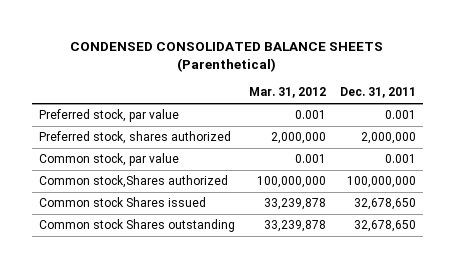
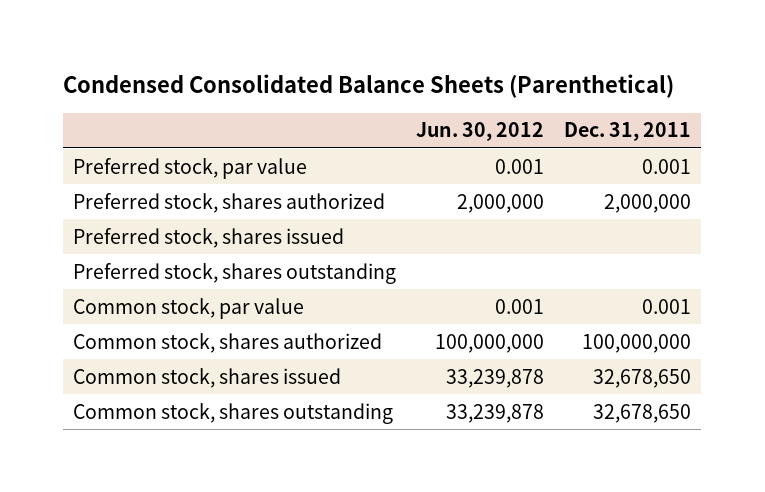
- CONDENSED CONSOLIDATED BALANCE SHEETS (Parenthetical)
+ Condensed Consolidated Balance Sheets (Parenthetical)
- | Mar. 31, 2012 | Dec. 31, 2011
+ | Jun. 30, 2012 | Dec. 31, 2011
+ Preferred stock, shares issued
+ Preferred stock, shares outstanding
- Common stock,Shares authorized | 100,000,000 | 100,000,000
- Common stock Shares issued | 33,239,878 | 32,678,650
- Common stock Shares outstanding | 33,239,878 | 32,678,650
+ Common stock, shares authorized | 100,000,000 | 100,000,000
+ Common stock, shares issued | 33,239,878 | 32,678,650
+ Common stock, shares outstanding | 33,239,878 | 32,678,650

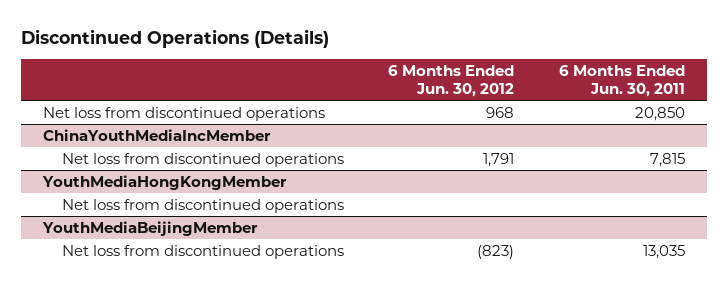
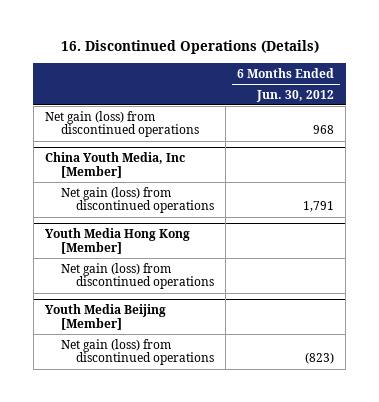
- Discontinued Operations (Details)
+ 16. Discontinued Operations (Details)
- | 6 Months Ended Jun. 30, 2012 | 6 Months Ended Jun. 30, 2011
+ | 6 Months Ended Jun. 30, 2012
- Net loss from discontinued operations | 968 | 20,850
- ChinaYouthMediaIncMember
- Net loss from discontinued operations | 1,791 | 7,815
- YouthMediaHongKongMember
- Net loss from discontinued operations
- YouthMediaBeijingMember
- Net loss from discontinued operations | (823) | 13,035
+ Net gain (loss) from discontinued operations | 968
+ China Youth Media, Inc [Member]
+ Net gain (loss) from discontinued operations | 1,791
+ Youth Media Hong Kong [Member]
+ Net gain (loss) from discontinued operations
+ Youth Media Beijing [Member]
+ Net gain (loss) from discontinued operations | (823)

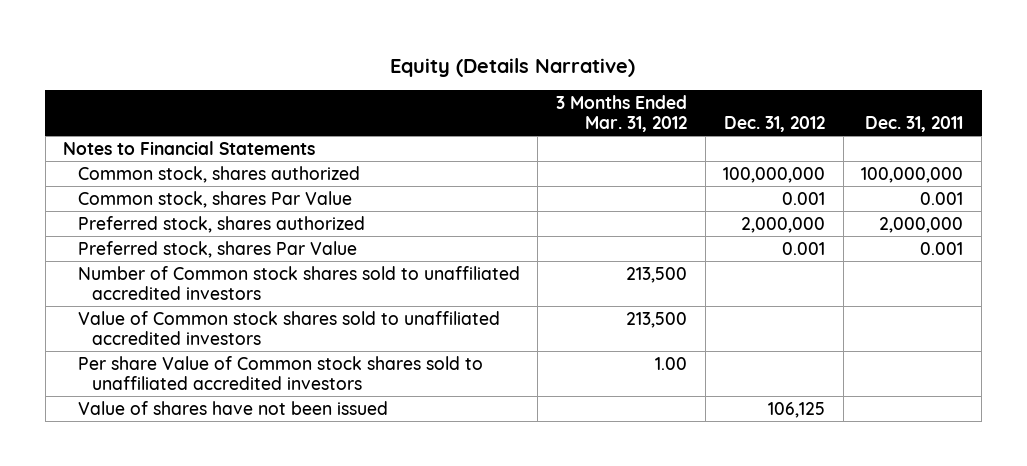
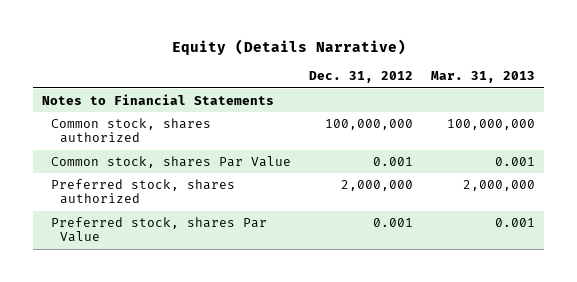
- | 3 Months Ended Mar. 31, 2012 | Dec. 31, 2012 | Dec. 31, 2011
+ | Dec. 31, 2012 | Mar. 31, 2013
- Number of Common stock shares sold to unaffiliated accredited investors | 213,500 | |
- Value of Common stock shares sold to unaffiliated accredited investors | 213,500 | |
- Per share Value of Common stock shares sold to unaffiliated accredited investors | 1.00 | |
- Value of shares have not been issued | | 106,125 |

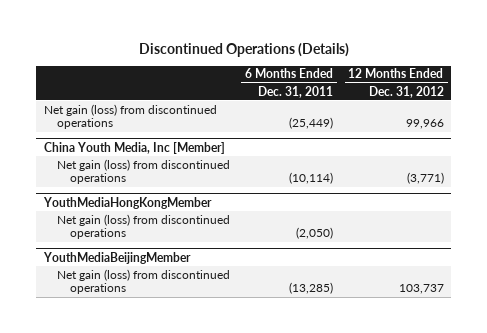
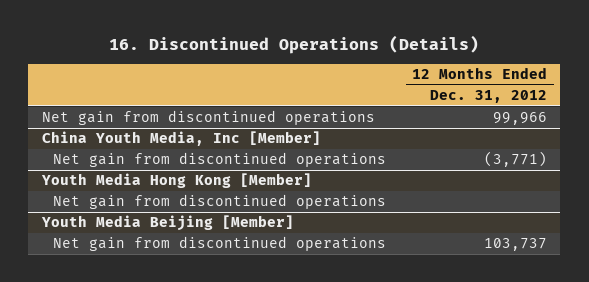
- Discontinued Operations (Details)
+ 16. Discontinued Operations (Details)
- | 6 Months Ended Dec. 31, 2011 | 12 Months Ended Dec. 31, 2012
+ | 12 Months Ended Dec. 31, 2012
- Net gain (loss) from discontinued operations | (25,449) | 99,966
+ Net gain from discontinued operations | 99,966
@ China Youth Media, Inc [Member]
- Net gain (loss) from discontinued operations | (10,114) | (3,771)
- YouthMediaHongKongMember
- Net gain (loss) from discontinued operations | (2,050) |
- YouthMediaBeijingMember
- Net gain (loss) from discontinued operations | (13,285) | 103,737
@ China Youth Media, Inc [Member]
+ Net gain from discontinued operations | (3,771)
+ Youth Media Hong Kong [Member]
+ Net gain from discontinued operations
+ Youth Media Beijing [Member]
+ Net gain from discontinued operations | 103,737

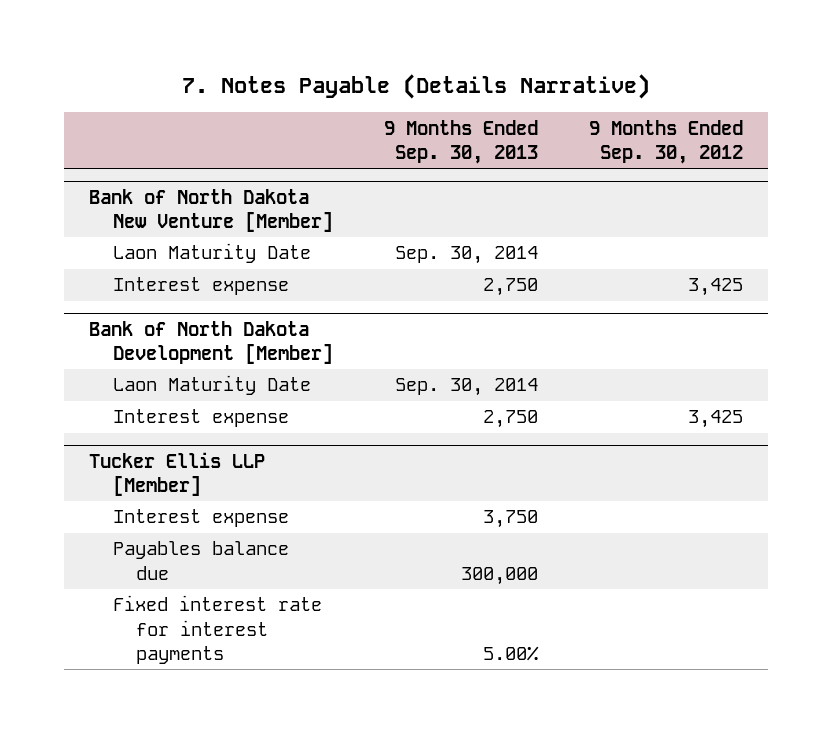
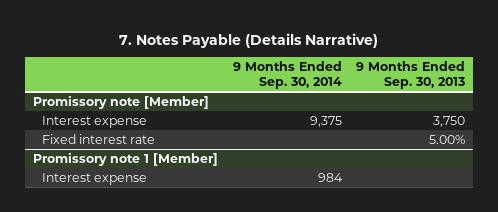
- | 9 Months Ended Sep. 30, 2013 | 9 Months Ended Sep. 30, 2012
+ | 9 Months Ended Sep. 30, 2014 | 9 Months Ended Sep. 30, 2013
- Bank of North Dakota New Venture [Member]
- Laon Maturity Date | Sep. 30, 2014 |
- Interest expense | 2,750 | 3,425
- Bank of North Dakota Development [Member]
- Laon Maturity Date | Sep. 30, 2014 |
- Interest expense | 2,750 | 3,425
- Tucker Ellis LLP [Member]
+ Promissory note [Member]
- Payables balance due | 300,000 |
- Fixed interest rate for interest payments | 5.00% |
+ Fixed interest rate | | 5.00%
+ Promissory note 1 [Member]
+ Interest expense | 984 |

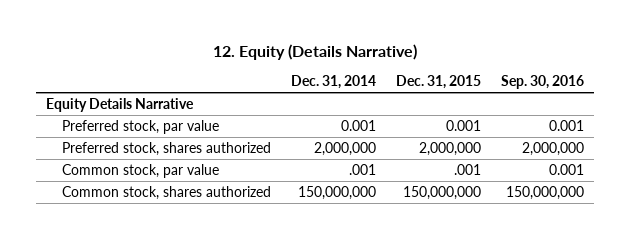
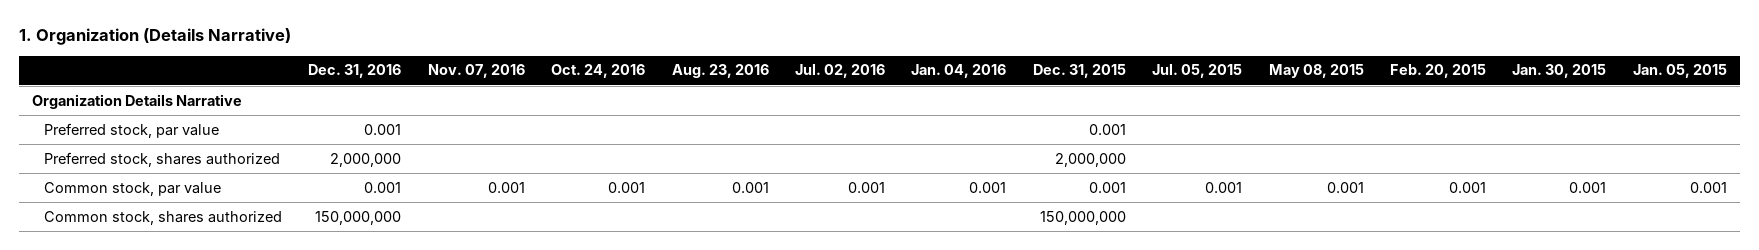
- 12. Equity (Details Narrative)
+ 1. Organization (Details Narrative)
- | Dec. 31, 2014 | Dec. 31, 2015 | Sep. 30, 2016
+ | Dec. 31, 2016 | Nov. 07, 2016 | Oct. 24, 2016 | Aug. 23, 2016 | Jul. 02, 2016 | Jan. 04, 2016 | Dec. 31, 2015 | Jul. 05, 2015 | May 08, 2015 | Feb. 20, 2015 | Jan. 30, 2015 | Jan. 05, 2015
- Equity Details Narrative
+ Organization Details Narrative
- Common stock, par value | .001 | .001 | 0.001
+ Common stock, par value | 0.001 | 0.001 | 0.001 | 0.001 | 0.001 | 0.001 | 0.001 | 0.001 | 0.001 | 0.001 | 0.001 | 0.001

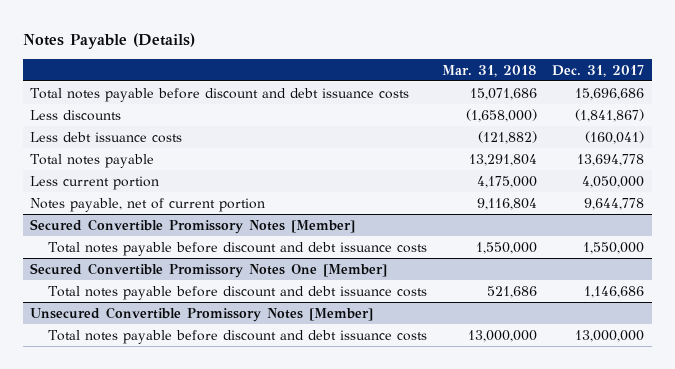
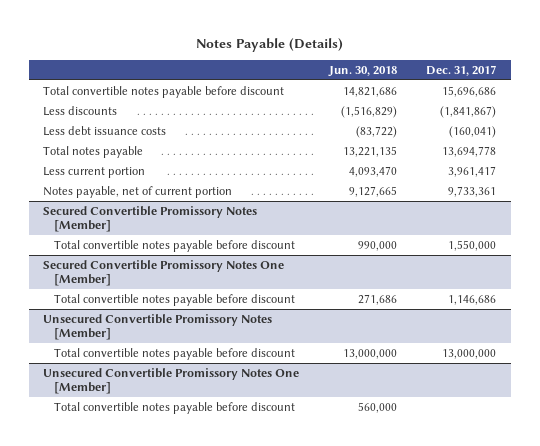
- | Mar. 31, 2018 | Dec. 31, 2017
+ | Jun. 30, 2018 | Dec. 31, 2017
- Total notes payable before discount and debt issuance costs | 15,071,686 | 15,696,686
+ Total convertible notes payable before discount | 14,821,686 | 15,696,686
- Less current portion | 4,175,000 | 4,050,000
- Notes payable, net of current portion | 9,116,804 | 9,644,778
+ Less current portion | 4,093,470 | 3,961,417
+ Notes payable, net of current portion | 9,127,665 | 9,733,361
@ Secured Convertible Promissory Notes [Member]
- Total notes payable before discount and debt issuance costs | 1,550,000 | 1,550,000
+ Total convertible notes payable before discount | 990,000 | 1,550,000
@ Secured Convertible Promissory Notes One [Member]
- Total notes payable before discount and debt issuance costs | 521,686 | 1,146,686
+ Total convertible notes payable before discount | 271,686 | 1,146,686
@ Unsecured Convertible Promissory Notes [Member]
- Total notes payable before discount and debt issuance costs | 13,000,000 | 13,000,000
+ Total convertible notes payable before discount | 13,000,000 | 13,000,000
+ Unsecured Convertible Promissory Notes One [Member]
+ Total convertible notes payable before discount | 560,000 |

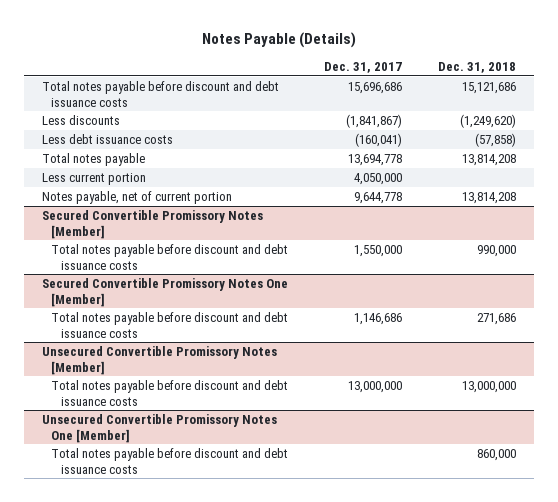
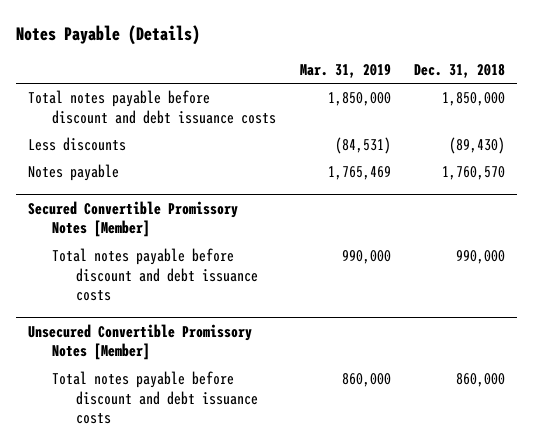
- | Dec. 31, 2017 | Dec. 31, 2018
+ | Mar. 31, 2019 | Dec. 31, 2018
- Total notes payable before discount and debt issuance costs | 15,696,686 | 15,121,686
- Less discounts | (1,841,867) | (1,249,620)
- Less debt issuance costs | (160,041) | (57,858)
- Total notes payable | 13,694,778 | 13,814,208
- Less current portion | 4,050,000 |
- Notes payable, net of current portion | 9,644,778 | 13,814,208
+ Total notes payable before discount and debt issuance costs | 1,850,000 | 1,850,000
+ Less discounts | (84,531) | (89,430)
+ Notes payable | 1,765,469 | 1,760,570
- Secured Convertible Promissory Notes One [Member]
- Total notes payable before discount and debt issuance costs | 1,146,686 | 271,686
@ Unsecured Convertible Promissory Notes [Member]
- Total notes payable before discount and debt issuance costs | 13,000,000 | 13,000,000
- Unsecured Convertible Promissory Notes One [Member]

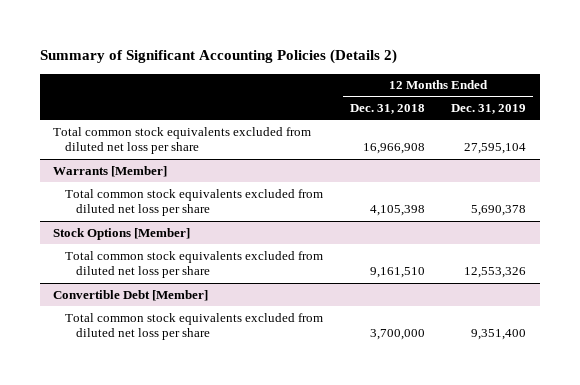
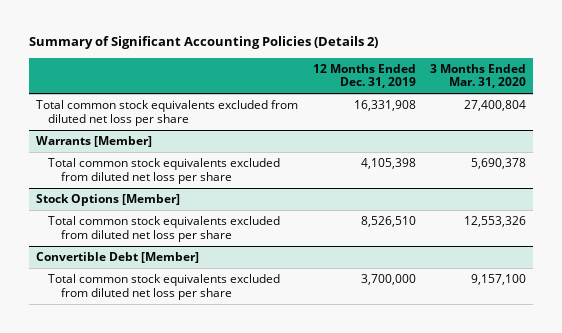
- | 12 Months Ended Dec. 31, 2018 | 12 Months Ended Dec. 31, 2019
+ | 12 Months Ended Dec. 31, 2019 | 3 Months Ended Mar. 31, 2020
- Total common stock equivalents excluded from diluted net loss per share | 16,966,908 | 27,595,104
+ Total common stock equivalents excluded from diluted net loss per share | 16,331,908 | 27,400,804
@ Warrants [Member]
- Total common stock equivalents excluded from diluted net loss per share | 4,105,398 | 5,690,378
+ Total common stock equivalents excluded from diluted net loss per share | 4,105,398 | 5,690,378
@ Stock Options [Member]
- Total common stock equivalents excluded from diluted net loss per share | 9,161,510 | 12,553,326
+ Total common stock equivalents excluded from diluted net loss per share | 8,526,510 | 12,553,326
@ Convertible Debt [Member]
- Total common stock equivalents excluded from diluted net loss per share | 3,700,000 | 9,351,400
+ Total common stock equivalents excluded from diluted net loss per share | 3,700,000 | 9,157,100

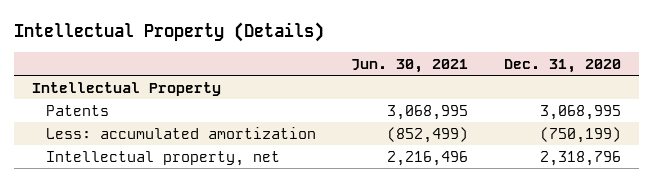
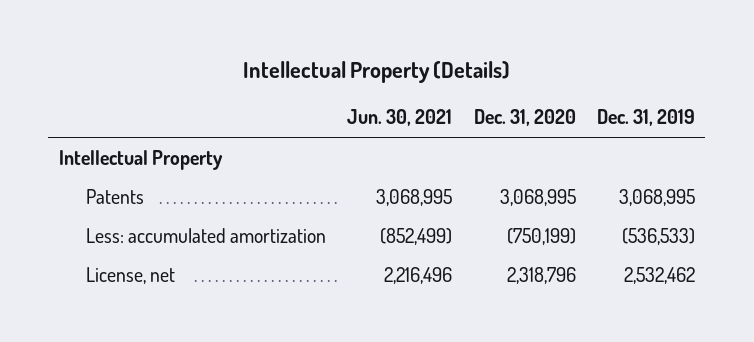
- | Jun. 30, 2021 | Dec. 31, 2020
+ | Jun. 30, 2021 | Dec. 31, 2020 | Dec. 31, 2019
- Intellectual property, net | 2,216,496 | 2,318,796
+ License, net | 2,216,496 | 2,318,796 | 2,532,462

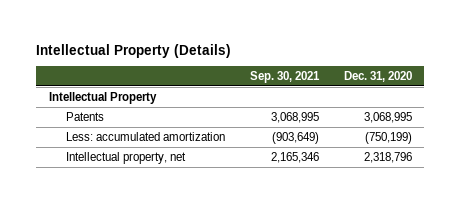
- | Jun. 30, 2021 | Dec. 31, 2020 | Dec. 31, 2019
+ | Sep. 30, 2021 | Dec. 31, 2020
- License, net | 2,216,496 | 2,318,796 | 2,532,462
+ Intellectual property, net | 2,165,346 | 2,318,796

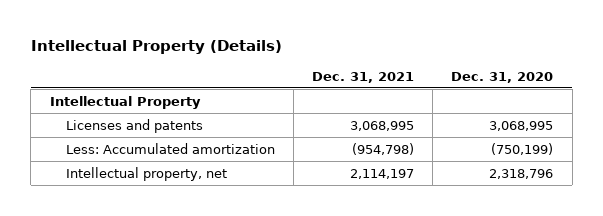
- | Sep. 30, 2021 | Dec. 31, 2020
+ | Dec. 31, 2021 | Dec. 31, 2020
- Patents | 3,068,995 | 3,068,995
- Less: accumulated amortization | (903,649) | (750,199)
+ Licenses and patents | 3,068,995 | 3,068,995
+ Less: Accumulated amortization | (954,798) | (750,199)

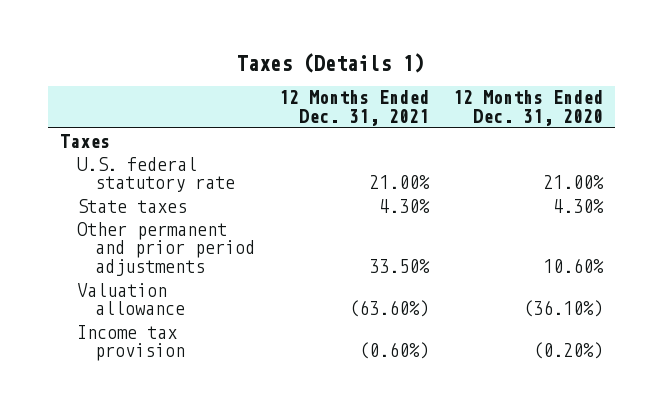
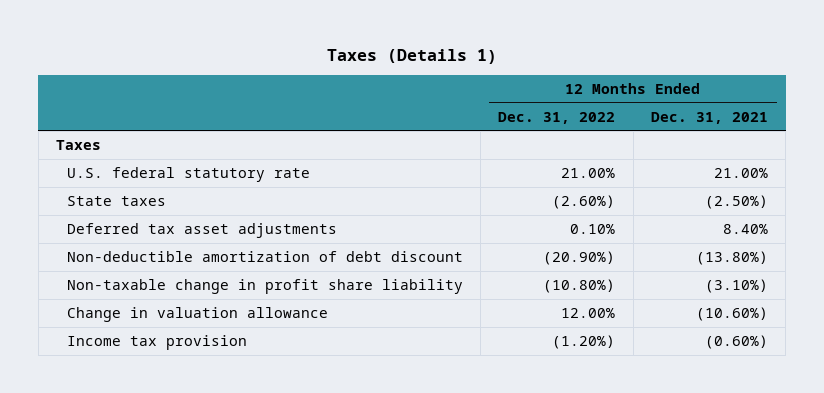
- | 12 Months Ended Dec. 31, 2021 | 12 Months Ended Dec. 31, 2020
+ | 12 Months Ended Dec. 31, 2022 | 12 Months Ended Dec. 31, 2021
- State taxes | 4.30% | 4.30%
- Other permanent and prior period adjustments | 33.50% | 10.60%
- Valuation allowance | (63.60%) | (36.10%)
+ State taxes | (2.60%) | (2.50%)
+ Deferred tax asset adjustments | 0.10% | 8.40%
+ Non-deductible amortization of debt discount | (20.90%) | (13.80%)
+ Non-taxable change in profit share liability | (10.80%) | (3.10%)
+ Change in valuation allowance | 12.00% | (10.60%)

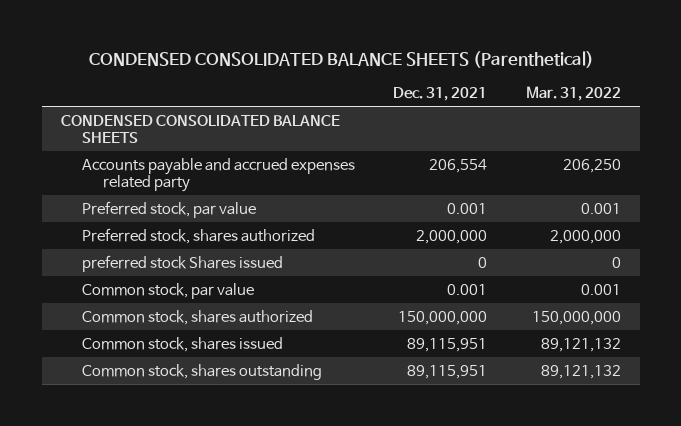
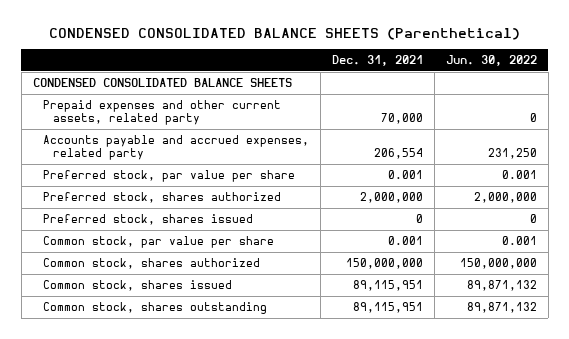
- | Dec. 31, 2021 | Mar. 31, 2022
+ | Dec. 31, 2021 | Jun. 30, 2022
- Accounts payable and accrued expenses related party | 206,554 | 206,250
- Preferred stock, par value | 0.001 | 0.001
+ Prepaid expenses and other current assets, related party | 70,000 | 0
+ Accounts payable and accrued expenses, related party | 206,554 | 231,250
+ Preferred stock, par value per share | 0.001 | 0.001
- preferred stock Shares issued | 0 | 0
- Common stock, par value | 0.001 | 0.001
+ Preferred stock, shares issued | 0 | 0
+ Common stock, par value per share | 0.001 | 0.001

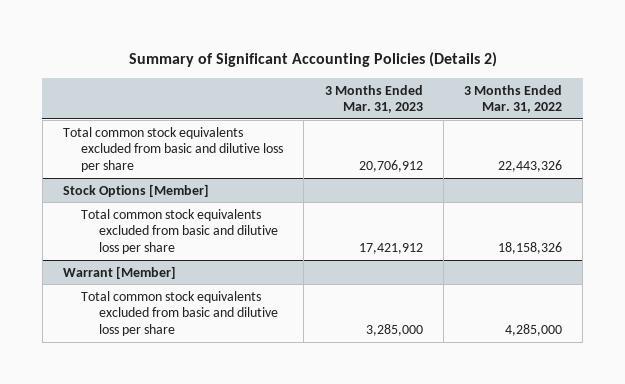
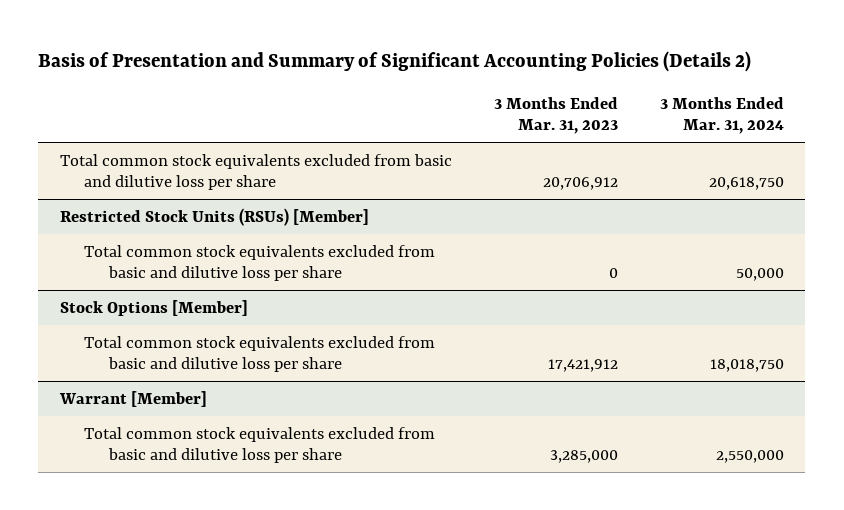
- Summary of Significant Accounting Policies (Details 2)
+ Basis of Presentation and Summary of Significant Accounting Policies (Details 2)
- | 3 Months Ended Mar. 31, 2023 | 3 Months Ended Mar. 31, 2022
+ | 3 Months Ended Mar. 31, 2023 | 3 Months Ended Mar. 31, 2024
+ Restricted Stock Units (RSUs) [Member]
+ Total common stock equivalents excluded from basic and dilutive loss per share | 0 | 50,000

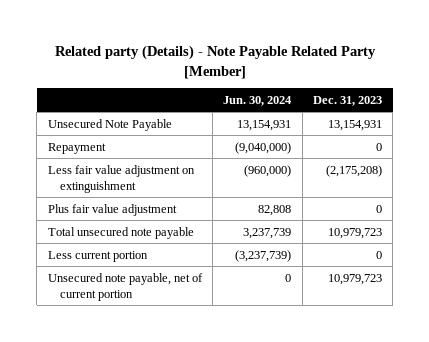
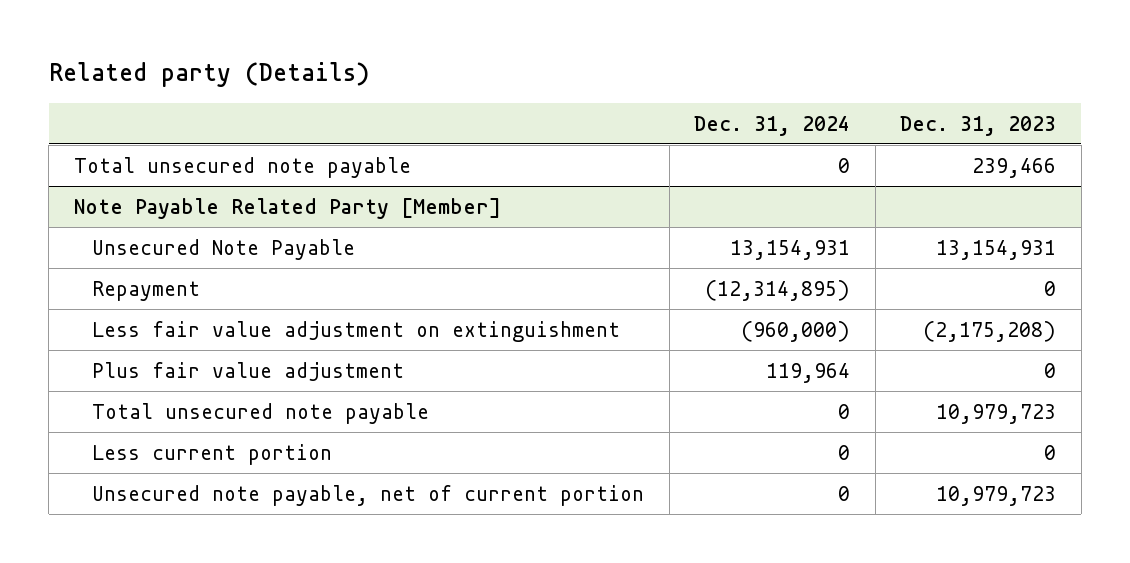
- Related party (Details) - Note Payable Related Party [Member]
+ Related party (Details)
- | Jun. 30, 2024 | Dec. 31, 2023
+ | Dec. 31, 2024 | Dec. 31, 2023
+ Total unsecured note payable | 0 | 239,466
+ Note Payable Related Party [Member]

